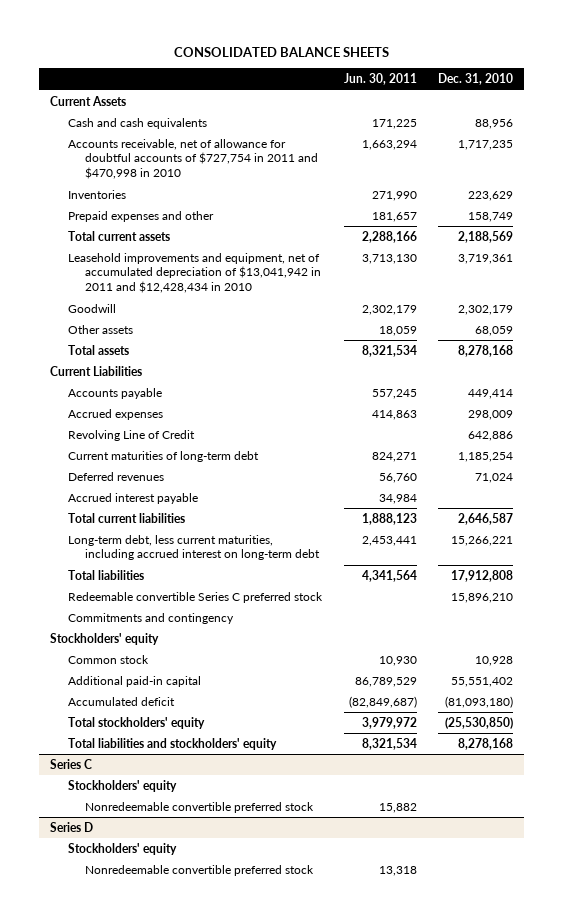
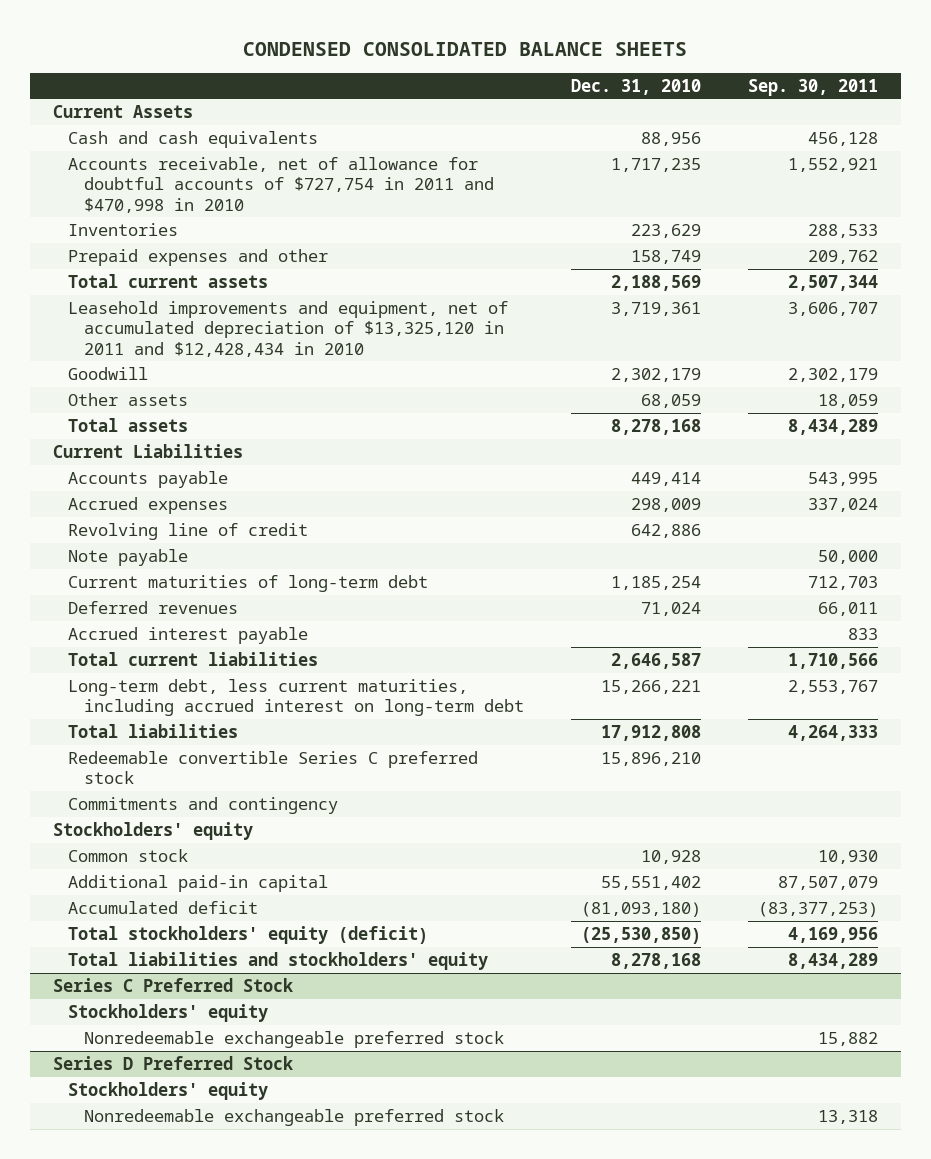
- CONSOLIDATED BALANCE SHEETS
+ CONDENSED CONSOLIDATED BALANCE SHEETS
- | Jun. 30, 2011 | Dec. 31, 2010
+ | Dec. 31, 2010 | Sep. 30, 2011
- Leasehold improvements and equipment, net of accumulated depreciation of $13,041,942 in 2011 and $12,428,434 in 2010 | 3,713,130 | 3,719,361
+ Leasehold improvements and equipment, net of accumulated depreciation of $13,325,120 in 2011 and $12,428,434 in 2010 | 3,719,361 | 3,606,707
- Revolving Line of Credit | | 642,886
+ Revolving line of credit | 642,886 |
+ Note payable | | 50,000
- Total stockholders' equity | 3,979,972 | (25,530,850)
+ Total stockholders' equity (deficit) | (25,530,850) | 4,169,956
- Series C
+ Series C Preferred Stock
- Nonredeemable convertible preferred stock | 15,882 |
- Series D
+ Nonredeemable exchangeable preferred stock | | 15,882
+ Series D Preferred Stock
- Nonredeemable convertible preferred stock | 13,318 |
+ Nonredeemable exchangeable preferred stock | | 13,318

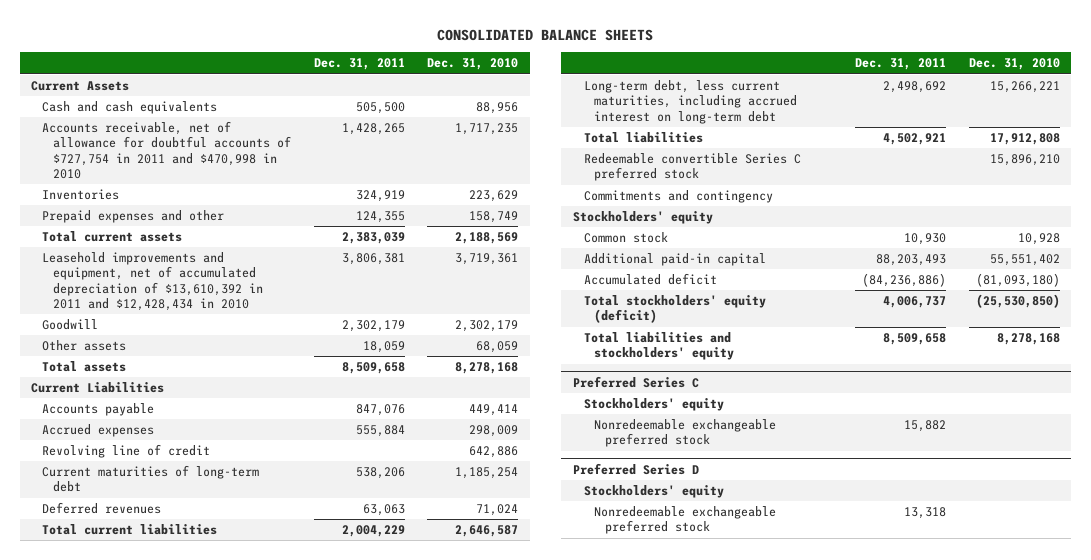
- CONDENSED CONSOLIDATED BALANCE SHEETS
+ CONSOLIDATED BALANCE SHEETS
- | Dec. 31, 2010 | Sep. 30, 2011
+ | Dec. 31, 2011 | Dec. 31, 2010
- Leasehold improvements and equipment, net of accumulated depreciation of $13,325,120 in 2011 and $12,428,434 in 2010 | 3,719,361 | 3,606,707
+ Leasehold improvements and equipment, net of accumulated depreciation of $13,610,392 in 2011 and $12,428,434 in 2010 | 3,806,381 | 3,719,361
- Note payable | | 50,000
- Accrued interest payable | | 833
- Series C Preferred Stock
+ Preferred Series C
- Series D Preferred Stock
+ Preferred Series D

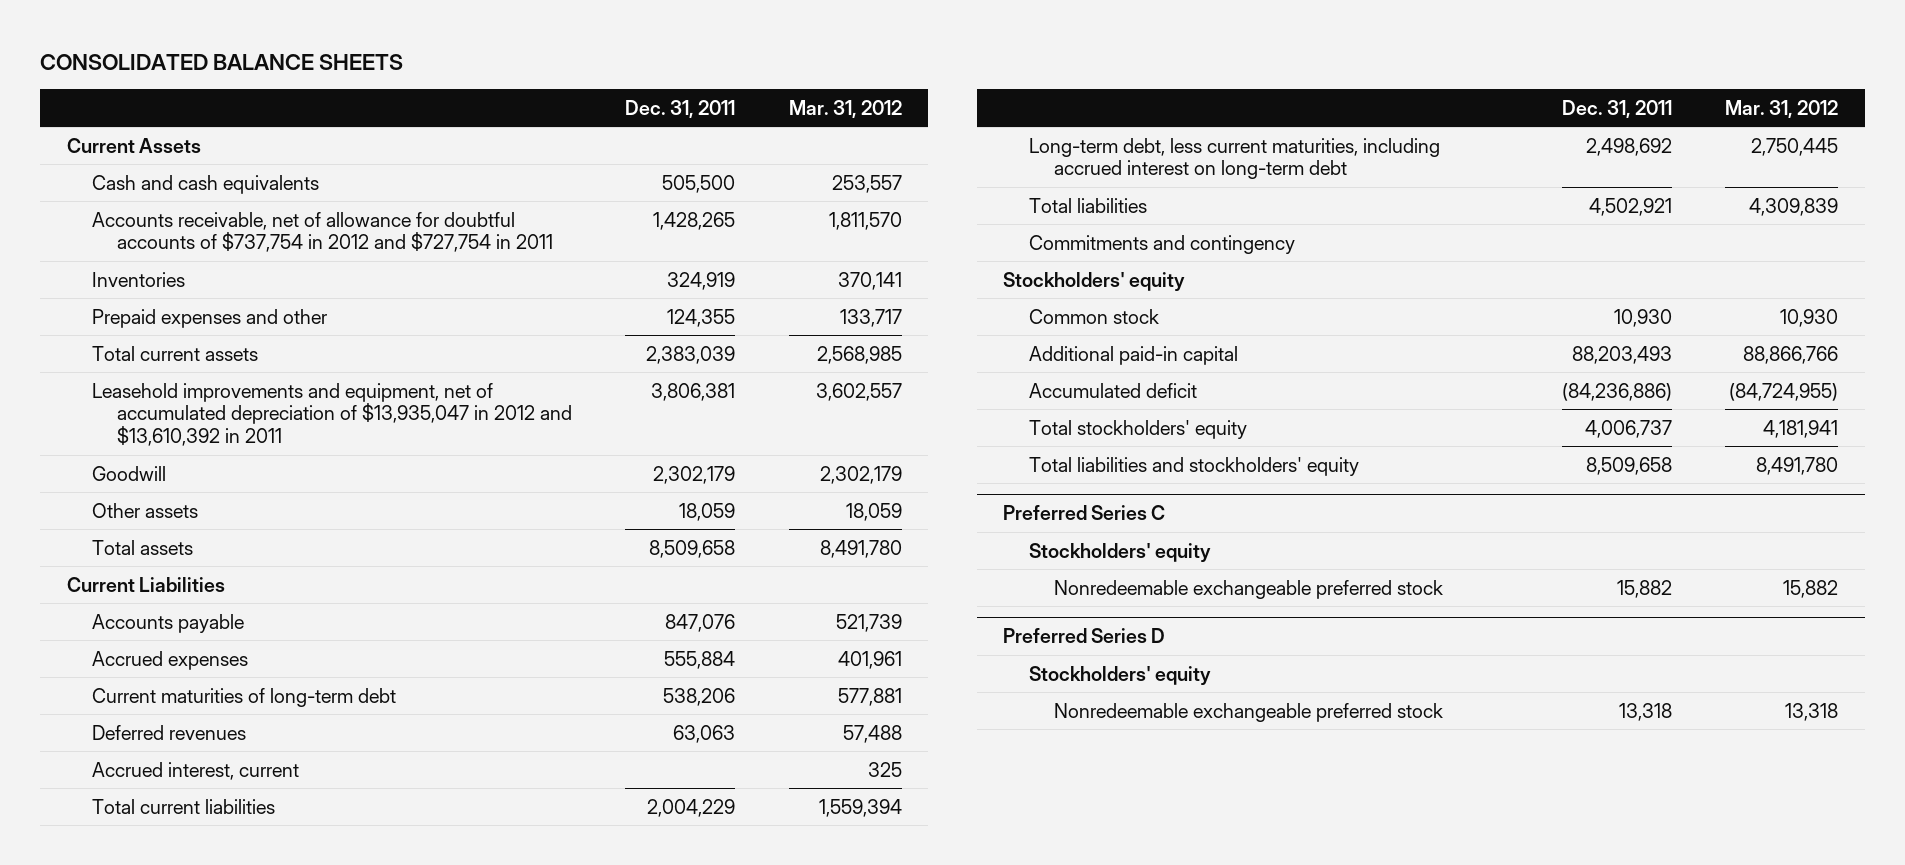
- | Dec. 31, 2011 | Dec. 31, 2010
+ | Dec. 31, 2011 | Mar. 31, 2012
- Accounts receivable, net of allowance for doubtful accounts of $727,754 in 2011 and $470,998 in 2010 | 1,428,265 | 1,717,235
+ Accounts receivable, net of allowance for doubtful accounts of $737,754 in 2012 and $727,754 in 2011 | 1,428,265 | 1,811,570
- Leasehold improvements and equipment, net of accumulated depreciation of $13,610,392 in 2011 and $12,428,434 in 2010 | 3,806,381 | 3,719,361
+ Leasehold improvements and equipment, net of accumulated depreciation of $13,935,047 in 2012 and $13,610,392 in 2011 | 3,806,381 | 3,602,557
- Revolving line of credit | | 642,886
+ Accrued interest, current | | 325
- Redeemable convertible Series C preferred stock | | 15,896,210
- Total stockholders' equity (deficit) | 4,006,737 | (25,530,850)
+ Total stockholders' equity | 4,006,737 | 4,181,941

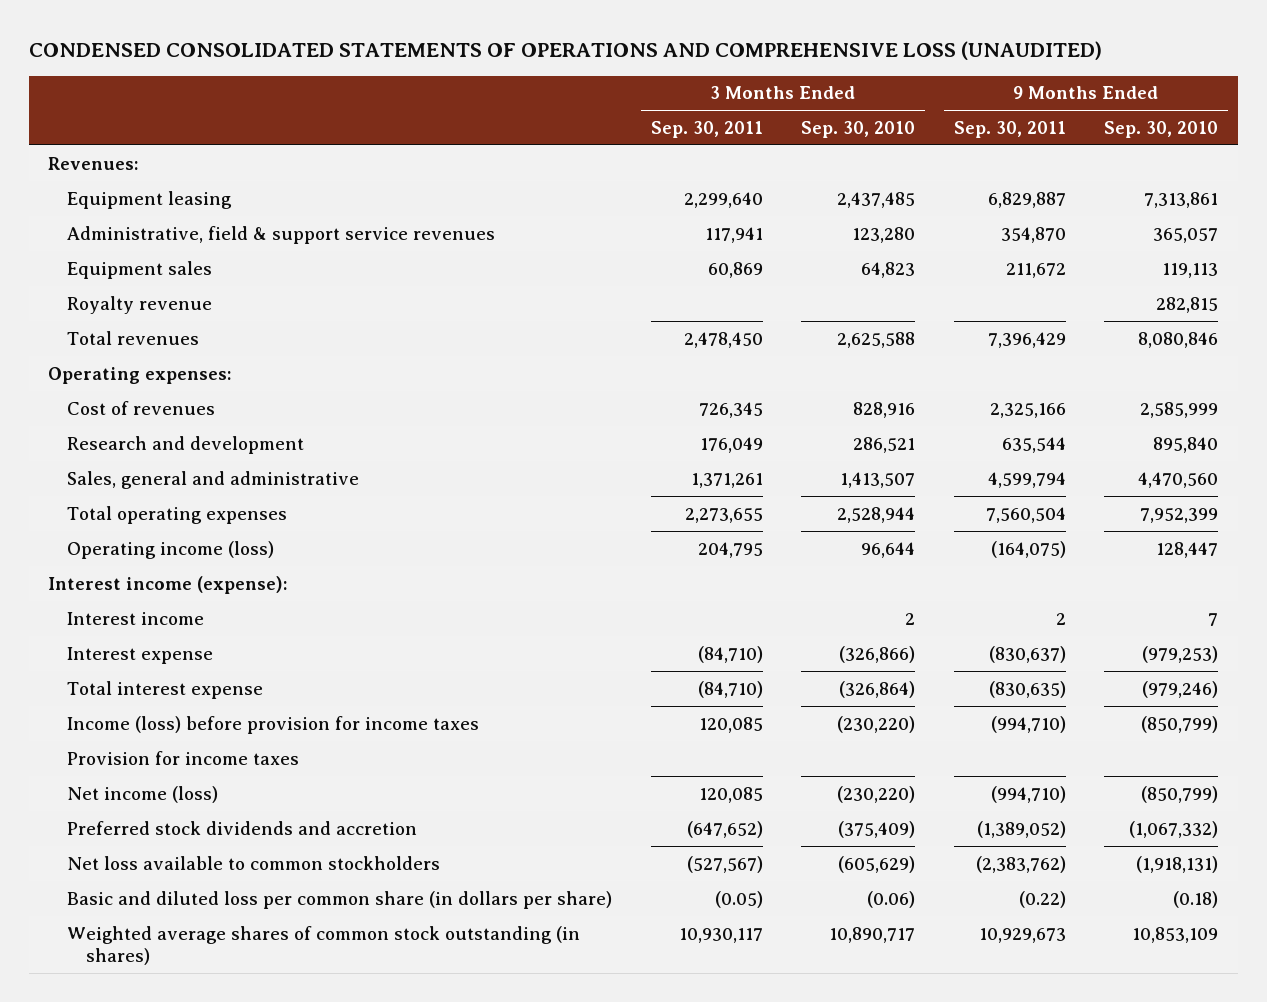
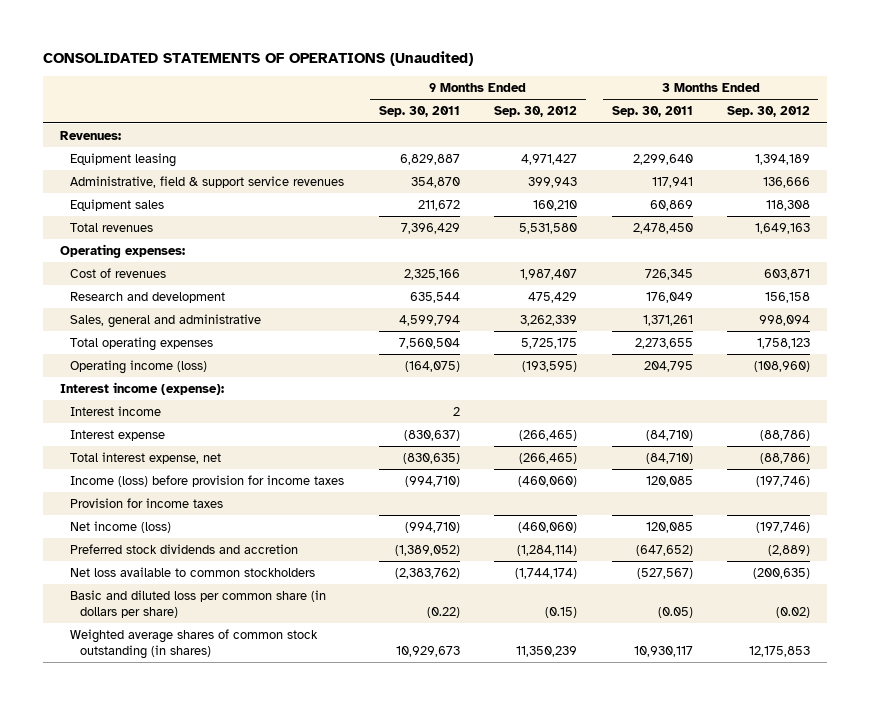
- CONDENSED CONSOLIDATED STATEMENTS OF OPERATIONS AND COMPREHENSIVE LOSS (UNAUDITED)
+ CONSOLIDATED STATEMENTS OF OPERATIONS (Unaudited)
- | 3 Months Ended Sep. 30, 2011 | 3 Months Ended Sep. 30, 2010 | 9 Months Ended Sep. 30, 2011 | 9 Months Ended Sep. 30, 2010
+ | 9 Months Ended Sep. 30, 2011 | 9 Months Ended Sep. 30, 2012 | 3 Months Ended Sep. 30, 2011 | 3 Months Ended Sep. 30, 2012
- Royalty revenue | | | | 282,815
- Total interest expense | (84,710) | (326,864) | (830,635) | (979,246)
+ Total interest expense, net | (830,635) | (266,465) | (84,710) | (88,786)

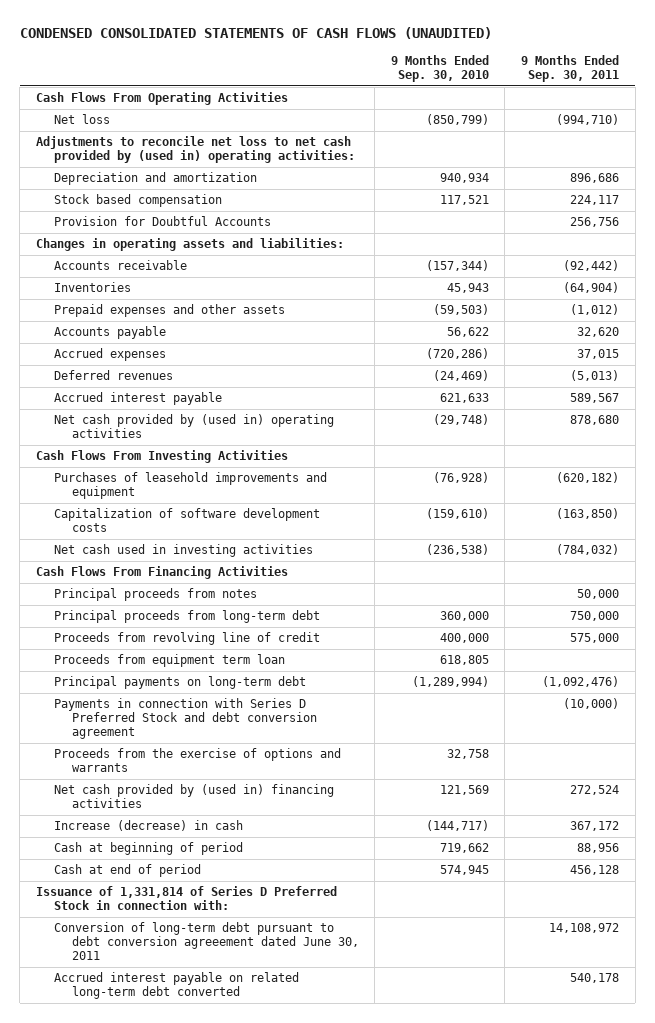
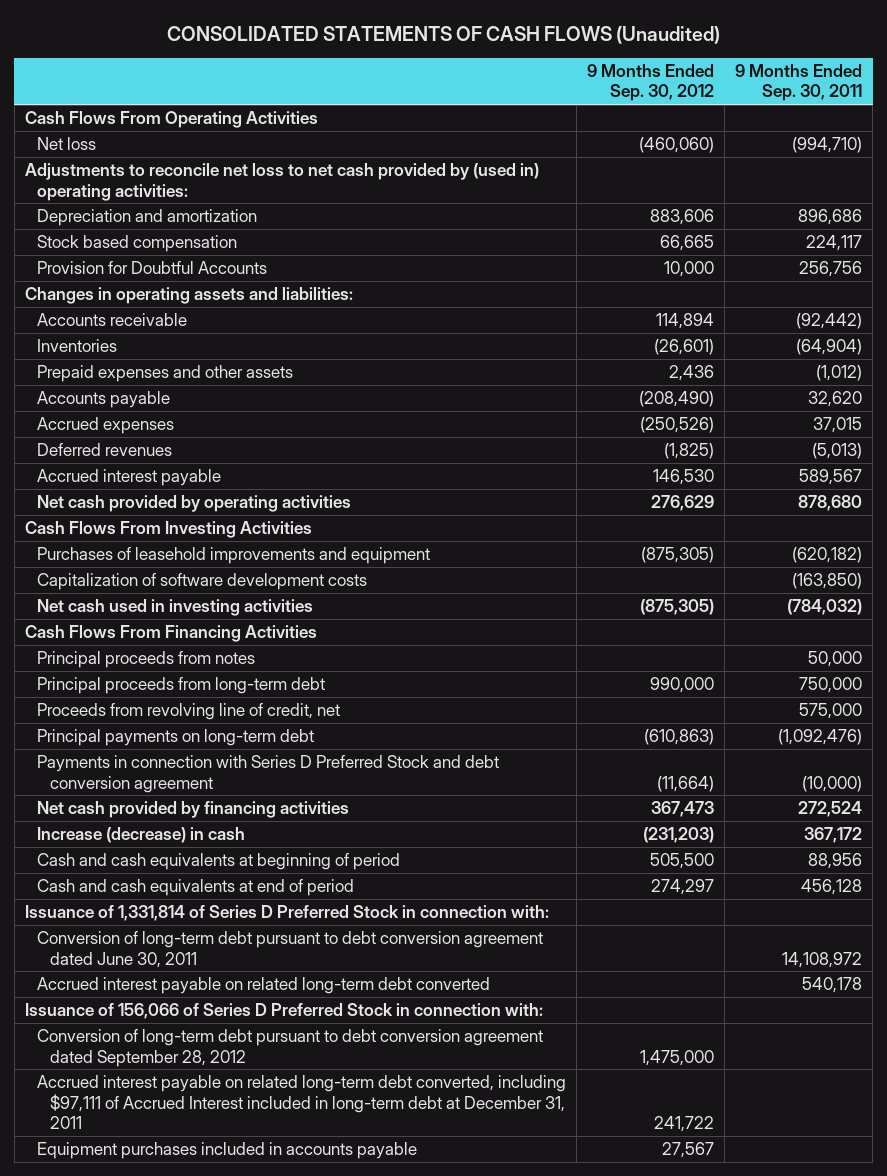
- CONDENSED CONSOLIDATED STATEMENTS OF CASH FLOWS (UNAUDITED)
+ CONSOLIDATED STATEMENTS OF CASH FLOWS (Unaudited)
- | 9 Months Ended Sep. 30, 2010 | 9 Months Ended Sep. 30, 2011
+ | 9 Months Ended Sep. 30, 2012 | 9 Months Ended Sep. 30, 2011
- Net cash provided by (used in) operating activities | (29,748) | 878,680
+ Net cash provided by operating activities | 276,629 | 878,680
- Proceeds from revolving line of credit | 400,000 | 575,000
- Proceeds from equipment term loan | 618,805 |
+ Proceeds from revolving line of credit, net | | 575,000
- Proceeds from the exercise of options and warrants | 32,758 |
- Net cash provided by (used in) financing activities | 121,569 | 272,524
+ Net cash provided by financing activities | 367,473 | 272,524
- Cash at beginning of period | 719,662 | 88,956
- Cash at end of period | 574,945 | 456,128
+ Cash and cash equivalents at beginning of period | 505,500 | 88,956
+ Cash and cash equivalents at end of period | 274,297 | 456,128
- Conversion of long-term debt pursuant to debt conversion agreeement dated June 30, 2011 | | 14,108,972
+ Conversion of long-term debt pursuant to debt conversion agreement dated June 30, 2011 | | 14,108,972
+ Issuance of 156,066 of Series D Preferred Stock in connection with:
+ Conversion of long-term debt pursuant to debt conversion agreement dated September 28, 2012 | 1,475,000 |
+ Accrued interest payable on related long-term debt converted, including $97,111 of Accrued Interest included in long-term debt at December 31, 2011 | 241,722 |
+ Equipment purchases included in accounts payable | 27,567 |

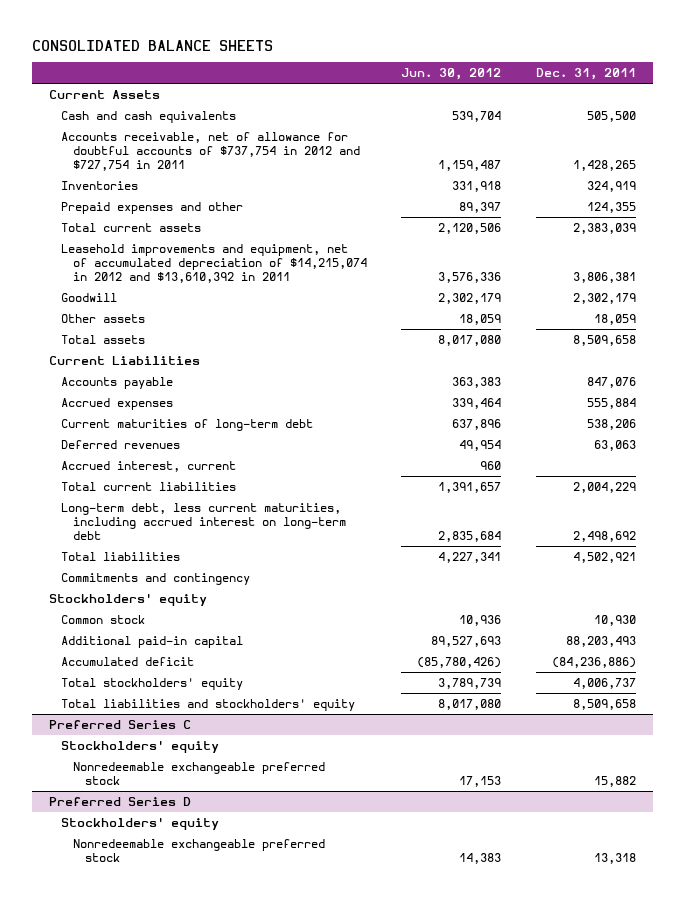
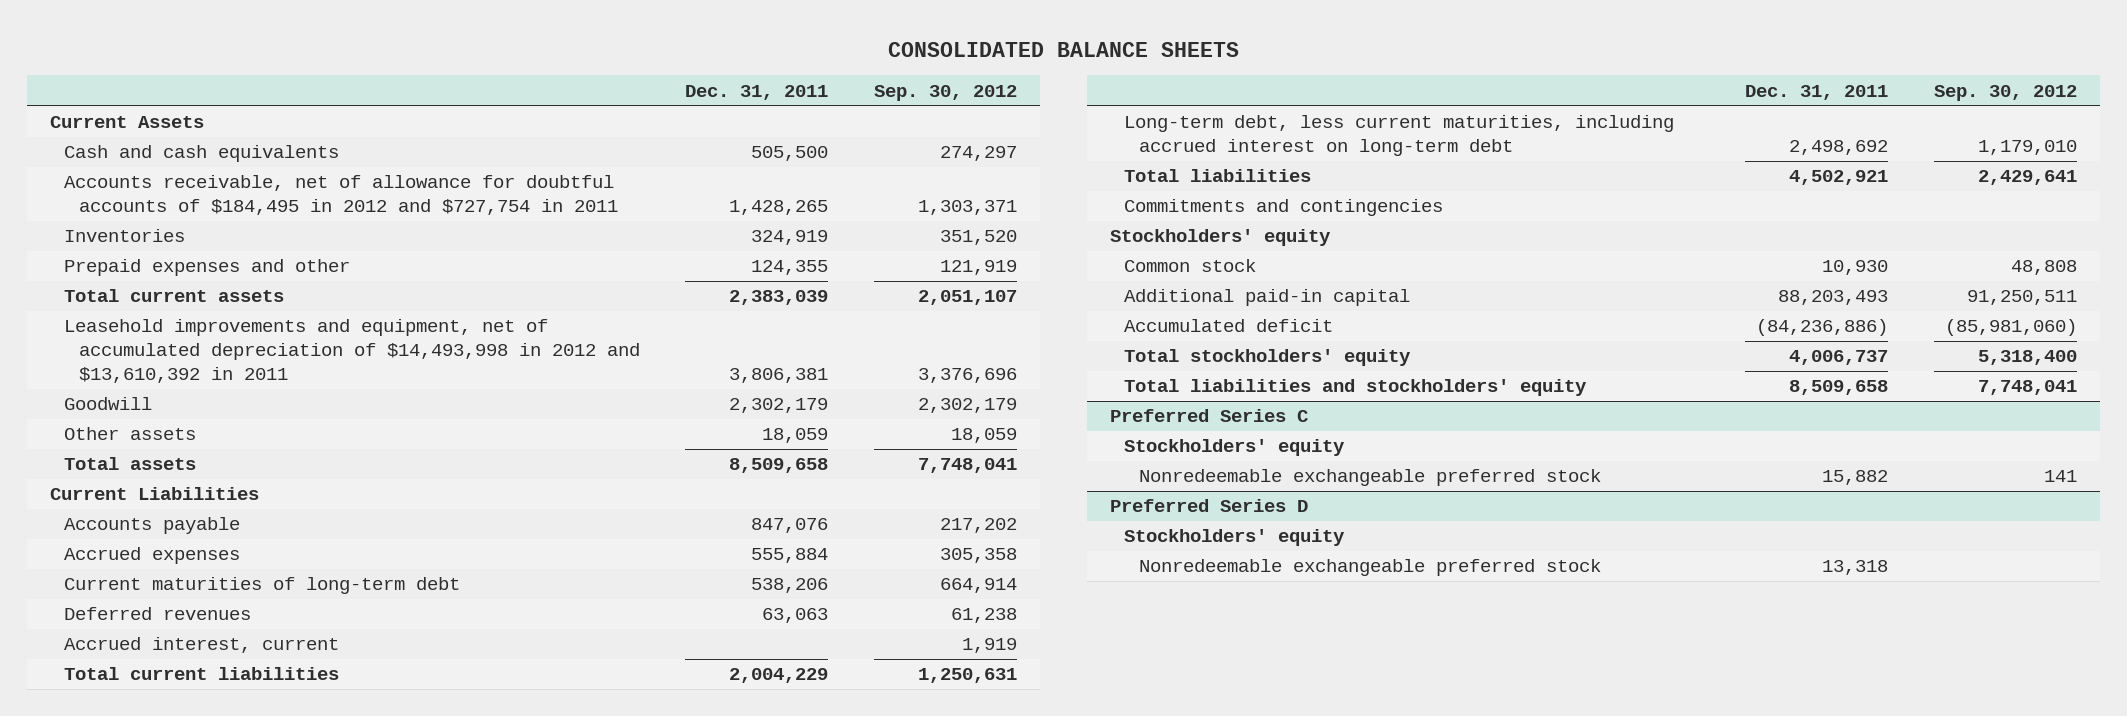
- | Jun. 30, 2012 | Dec. 31, 2011
+ | Dec. 31, 2011 | Sep. 30, 2012
- Accounts receivable, net of allowance for doubtful accounts of $737,754 in 2012 and $727,754 in 2011 | 1,159,487 | 1,428,265
+ Accounts receivable, net of allowance for doubtful accounts of $184,495 in 2012 and $727,754 in 2011 | 1,428,265 | 1,303,371
- Leasehold improvements and equipment, net of accumulated depreciation of $14,215,074 in 2012 and $13,610,392 in 2011 | 3,576,336 | 3,806,381
+ Leasehold improvements and equipment, net of accumulated depreciation of $14,493,998 in 2012 and $13,610,392 in 2011 | 3,806,381 | 3,376,696
- Commitments and contingency
+ Commitments and contingencies

